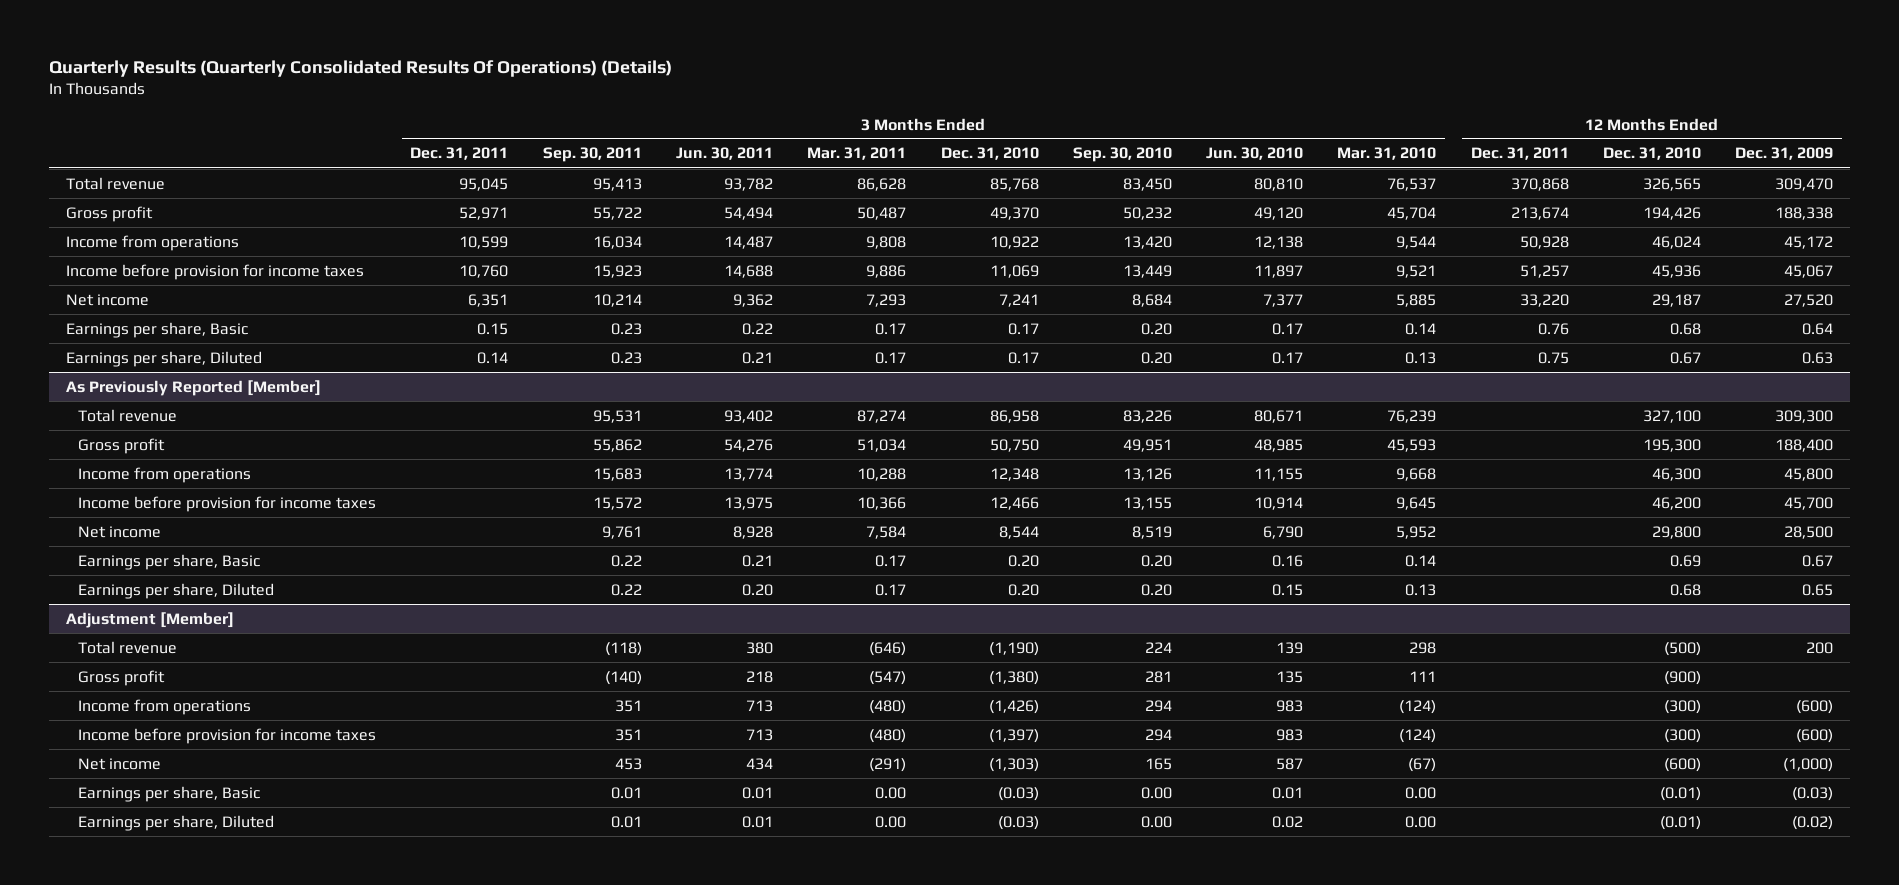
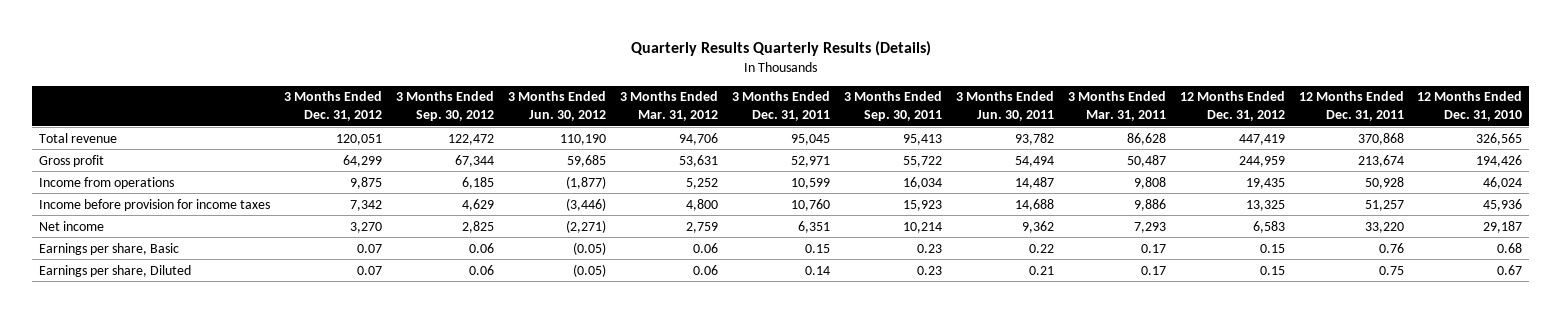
- Quarterly Results (Quarterly Consolidated Results Of Operations) (Details)
+ Quarterly Results Quarterly Results (Details)
- | 3 Months Ended Dec. 31, 2011 | 3 Months Ended Sep. 30, 2011 | 3 Months Ended Jun. 30, 2011 | 3 Months Ended Mar. 31, 2011 | 3 Months Ended Dec. 31, 2010 | 3 Months Ended Sep. 30, 2010 | 3 Months Ended Jun. 30, 2010 | 3 Months Ended Mar. 31, 2010 | 12 Months Ended Dec. 31, 2011 | 12 Months Ended Dec. 31, 2010 | 12 Months Ended Dec. 31, 2009
+ | 3 Months Ended Dec. 31, 2012 | 3 Months Ended Sep. 30, 2012 | 3 Months Ended Jun. 30, 2012 | 3 Months Ended Mar. 31, 2012 | 3 Months Ended Dec. 31, 2011 | 3 Months Ended Sep. 30, 2011 | 3 Months Ended Jun. 30, 2011 | 3 Months Ended Mar. 31, 2011 | 12 Months Ended Dec. 31, 2012 | 12 Months Ended Dec. 31, 2011 | 12 Months Ended Dec. 31, 2010
- As Previously Reported [Member]
- Total revenue | | 95,531 | 93,402 | 87,274 | 86,958 | 83,226 | 80,671 | 76,239 | | 327,100 | 309,300
- Gross profit | | 55,862 | 54,276 | 51,034 | 50,750 | 49,951 | 48,985 | 45,593 | | 195,300 | 188,400
- Income from operations | | 15,683 | 13,774 | 10,288 | 12,348 | 13,126 | 11,155 | 9,668 | | 46,300 | 45,800
- Income before provision for income taxes | | 15,572 | 13,975 | 10,366 | 12,466 | 13,155 | 10,914 | 9,645 | | 46,200 | 45,700
- Net income | | 9,761 | 8,928 | 7,584 | 8,544 | 8,519 | 6,790 | 5,952 | | 29,800 | 28,500
- Earnings per share, Basic | | 0.22 | 0.21 | 0.17 | 0.20 | 0.20 | 0.16 | 0.14 | | 0.69 | 0.67
- Earnings per share, Diluted | | 0.22 | 0.20 | 0.17 | 0.20 | 0.20 | 0.15 | 0.13 | | 0.68 | 0.65
- Adjustment [Member]
- Total revenue | | (118) | 380 | (646) | (1,190) | 224 | 139 | 298 | | (500) | 200
- Gross profit | | (140) | 218 | (547) | (1,380) | 281 | 135 | 111 | | (900) |
- Income from operations | | 351 | 713 | (480) | (1,426) | 294 | 983 | (124) | | (300) | (600)
- Income before provision for income taxes | | 351 | 713 | (480) | (1,397) | 294 | 983 | (124) | | (300) | (600)
- Net income | | 453 | 434 | (291) | (1,303) | 165 | 587 | (67) | | (600) | (1,000)
- Earnings per share, Basic | | 0.01 | 0.01 | 0.00 | (0.03) | 0.00 | 0.01 | 0.00 | | (0.01) | (0.03)
- Earnings per share, Diluted | | 0.01 | 0.01 | 0.00 | (0.03) | 0.00 | 0.02 | 0.00 | | (0.01) | (0.02)

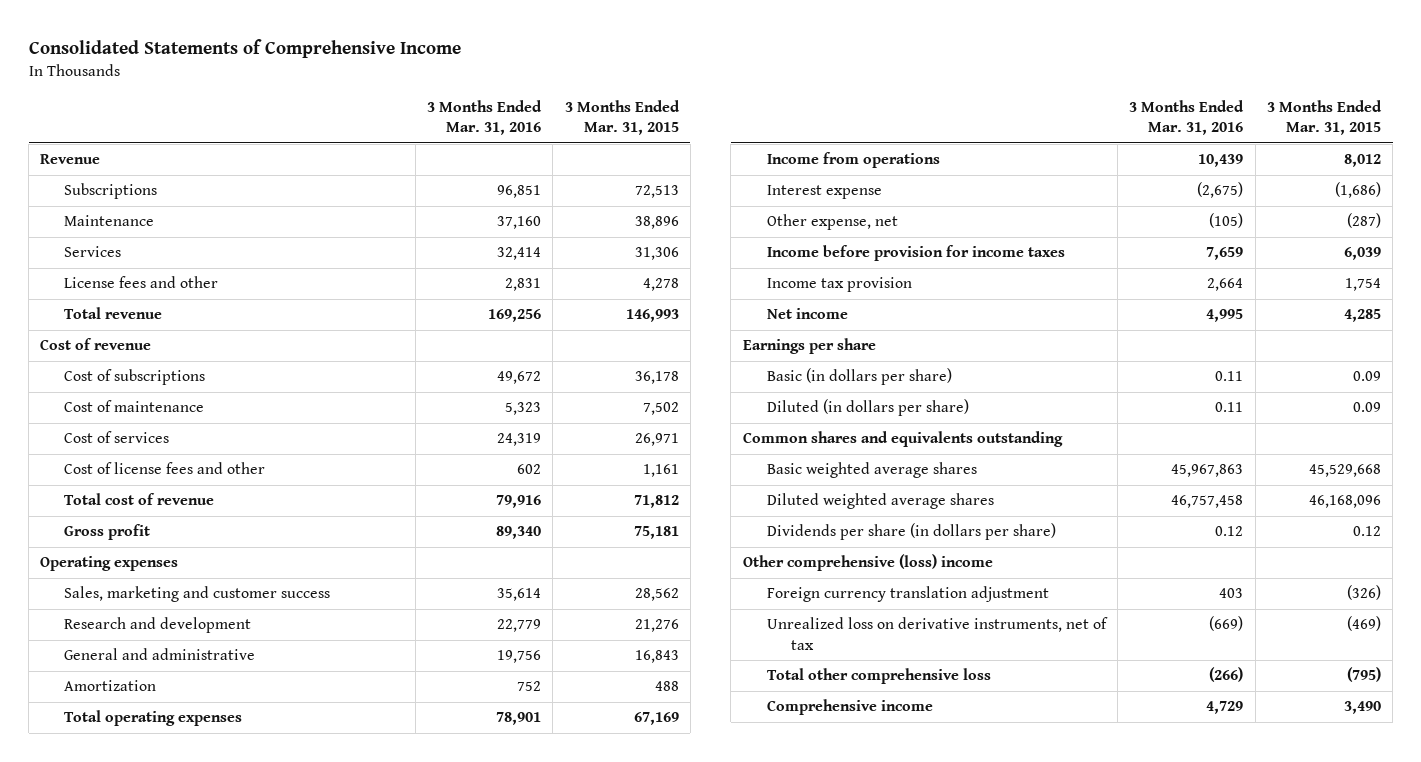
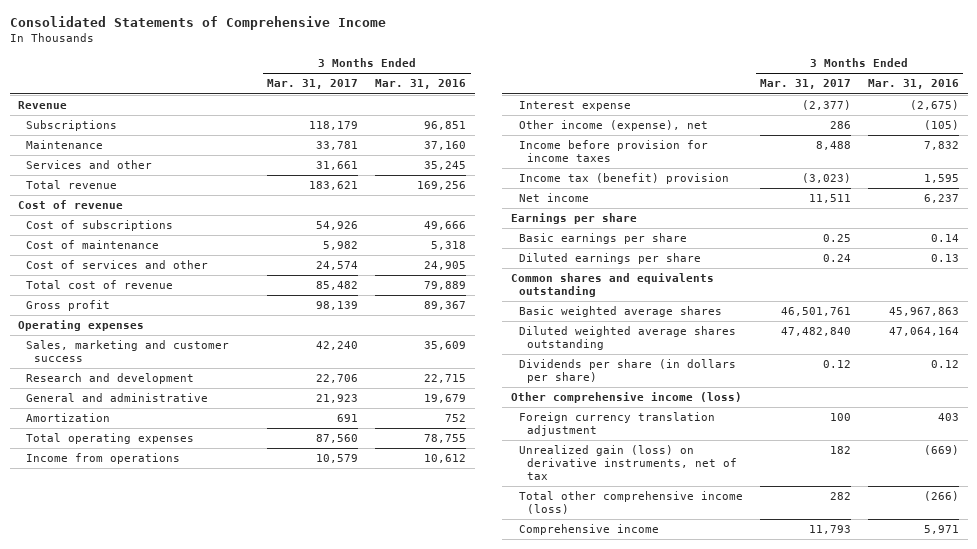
- | 3 Months Ended Mar. 31, 2016 | 3 Months Ended Mar. 31, 2015
+ | 3 Months Ended Mar. 31, 2017 | 3 Months Ended Mar. 31, 2016
- Services | 32,414 | 31,306
- License fees and other | 2,831 | 4,278
+ Services and other | 31,661 | 35,245
- Cost of subscriptions | 49,672 | 36,178
- Cost of maintenance | 5,323 | 7,502
- Cost of services | 24,319 | 26,971
- Cost of license fees and other | 602 | 1,161
- Total cost of revenue | 79,916 | 71,812
- Gross profit | 89,340 | 75,181
+ Cost of subscriptions | 54,926 | 49,666
+ Cost of maintenance | 5,982 | 5,318
+ Cost of services and other | 24,574 | 24,905
+ Total cost of revenue | 85,482 | 79,889
+ Gross profit | 98,139 | 89,367
- Sales, marketing and customer success | 35,614 | 28,562
- Research and development | 22,779 | 21,276
- General and administrative | 19,756 | 16,843
+ Sales, marketing and customer success | 42,240 | 35,609
+ Research and development | 22,706 | 22,715
+ General and administrative | 21,923 | 19,679
- Total operating expenses | 78,901 | 67,169
- Income from operations | 10,439 | 8,012
+ Total operating expenses | 87,560 | 78,755
+ Income from operations | 10,579 | 10,612
- Other expense, net | (105) | (287)
- Income before provision for income taxes | 7,659 | 6,039
- Income tax provision | 2,664 | 1,754
- Net income | 4,995 | 4,285
+ Other income (expense), net | 286 | (105)
+ Income before provision for income taxes | 8,488 | 7,832
+ Income tax (benefit) provision | (3,023) | 1,595
+ Net income | 11,511 | 6,237
- Basic (in dollars per share) | 0.11 | 0.09
- Diluted (in dollars per share) | 0.11 | 0.09
+ Basic earnings per share | 0.25 | 0.14
+ Diluted earnings per share | 0.24 | 0.13
- Diluted weighted average shares | 46,757,458 | 46,168,096
+ Diluted weighted average shares outstanding | 47,482,840 | 47,064,164
- Other comprehensive (loss) income
+ Other comprehensive income (loss)
- Unrealized loss on derivative instruments, net of tax | (669) | (469)
- Total other comprehensive loss | (266) | (795)
- Comprehensive income | 4,729 | 3,490
+ Unrealized gain (loss) on derivative instruments, net of tax | 182 | (669)
+ Total other comprehensive income (loss) | 282 | (266)
+ Comprehensive income | 11,793 | 5,971

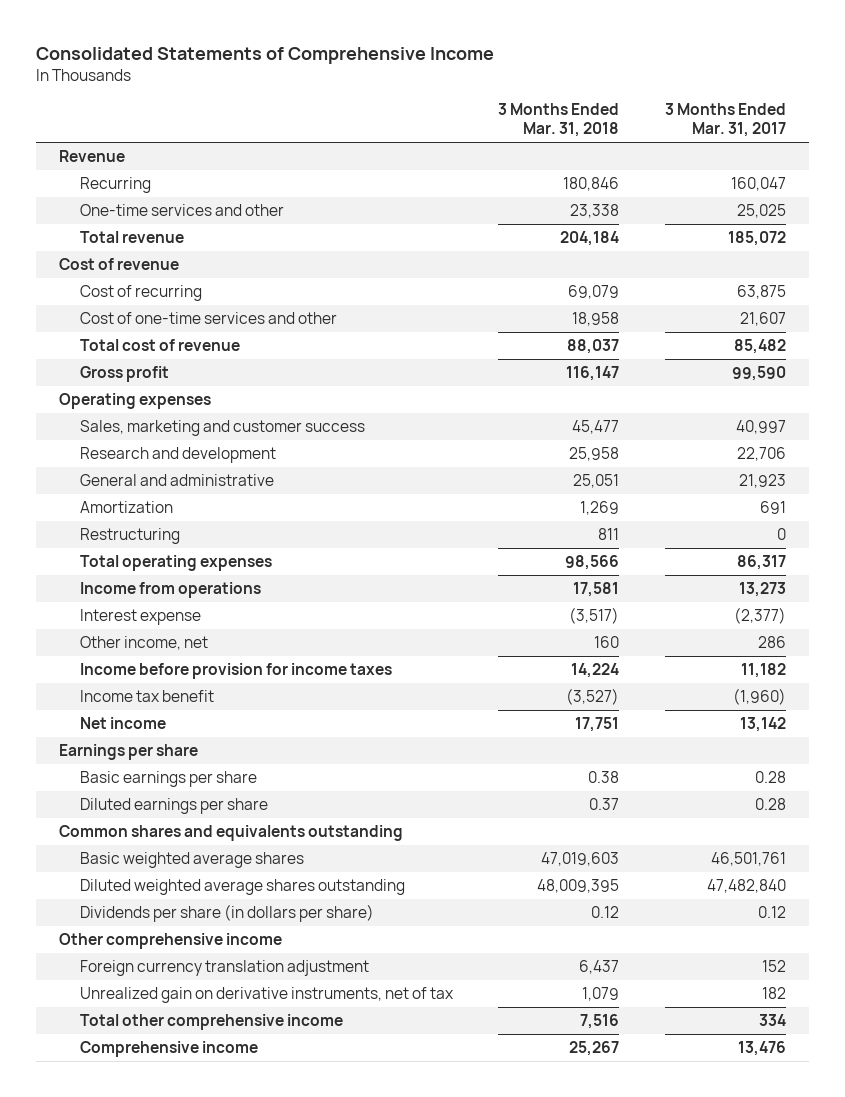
- | 3 Months Ended Mar. 31, 2017 | 3 Months Ended Mar. 31, 2016
+ | 3 Months Ended Mar. 31, 2018 | 3 Months Ended Mar. 31, 2017
- Subscriptions | 118,179 | 96,851
- Maintenance | 33,781 | 37,160
- Services and other | 31,661 | 35,245
- Total revenue | 183,621 | 169,256
+ Recurring | 180,846 | 160,047
+ One-time services and other | 23,338 | 25,025
+ Total revenue | 204,184 | 185,072
- Cost of subscriptions | 54,926 | 49,666
- Cost of maintenance | 5,982 | 5,318
- Cost of services and other | 24,574 | 24,905
+ Cost of recurring | 69,079 | 63,875
+ Cost of one-time services and other | 18,958 | 21,607
- Gross profit | 98,139 | 89,367
+ Gross profit | 116,147 | 99,590
- Sales, marketing and customer success | 42,240 | 35,609
+ Sales, marketing and customer success | 45,477 | 40,997
- Total operating expenses | 87,560 | 78,755
- Income from operations | 10,579 | 10,612
+ Restructuring | 811 | 0
+ Total operating expenses | 98,566 | 86,317
+ Income from operations | 17,581 | 13,273
- Other income (expense), net | 286 | (105)
- Income before provision for income taxes | 8,488 | 7,832
- Income tax (benefit) provision | (3,023) | 1,595
- Net income | 11,511 | 6,237
+ Other income, net | 160 | 286
+ Income before provision for income taxes | 14,224 | 11,182
+ Income tax benefit | (3,527) | (1,960)
+ Net income | 17,751 | 13,142
- Basic earnings per share | 0.25 | 0.14
- Diluted earnings per share | 0.24 | 0.13
+ Basic earnings per share | 0.38 | 0.28
+ Diluted earnings per share | 0.37 | 0.28
- Other comprehensive income (loss)
- Foreign currency translation adjustment | 100 | 403
- Unrealized gain (loss) on derivative instruments, net of tax | 182 | (669)
- Total other comprehensive income (loss) | 282 | (266)
- Comprehensive income | 11,793 | 5,971
+ Other comprehensive income
+ Foreign currency translation adjustment | 6,437 | 152
+ Unrealized gain on derivative instruments, net of tax | 1,079 | 182
+ Total other comprehensive income | 7,516 | 334
+ Comprehensive income | 25,267 | 13,476

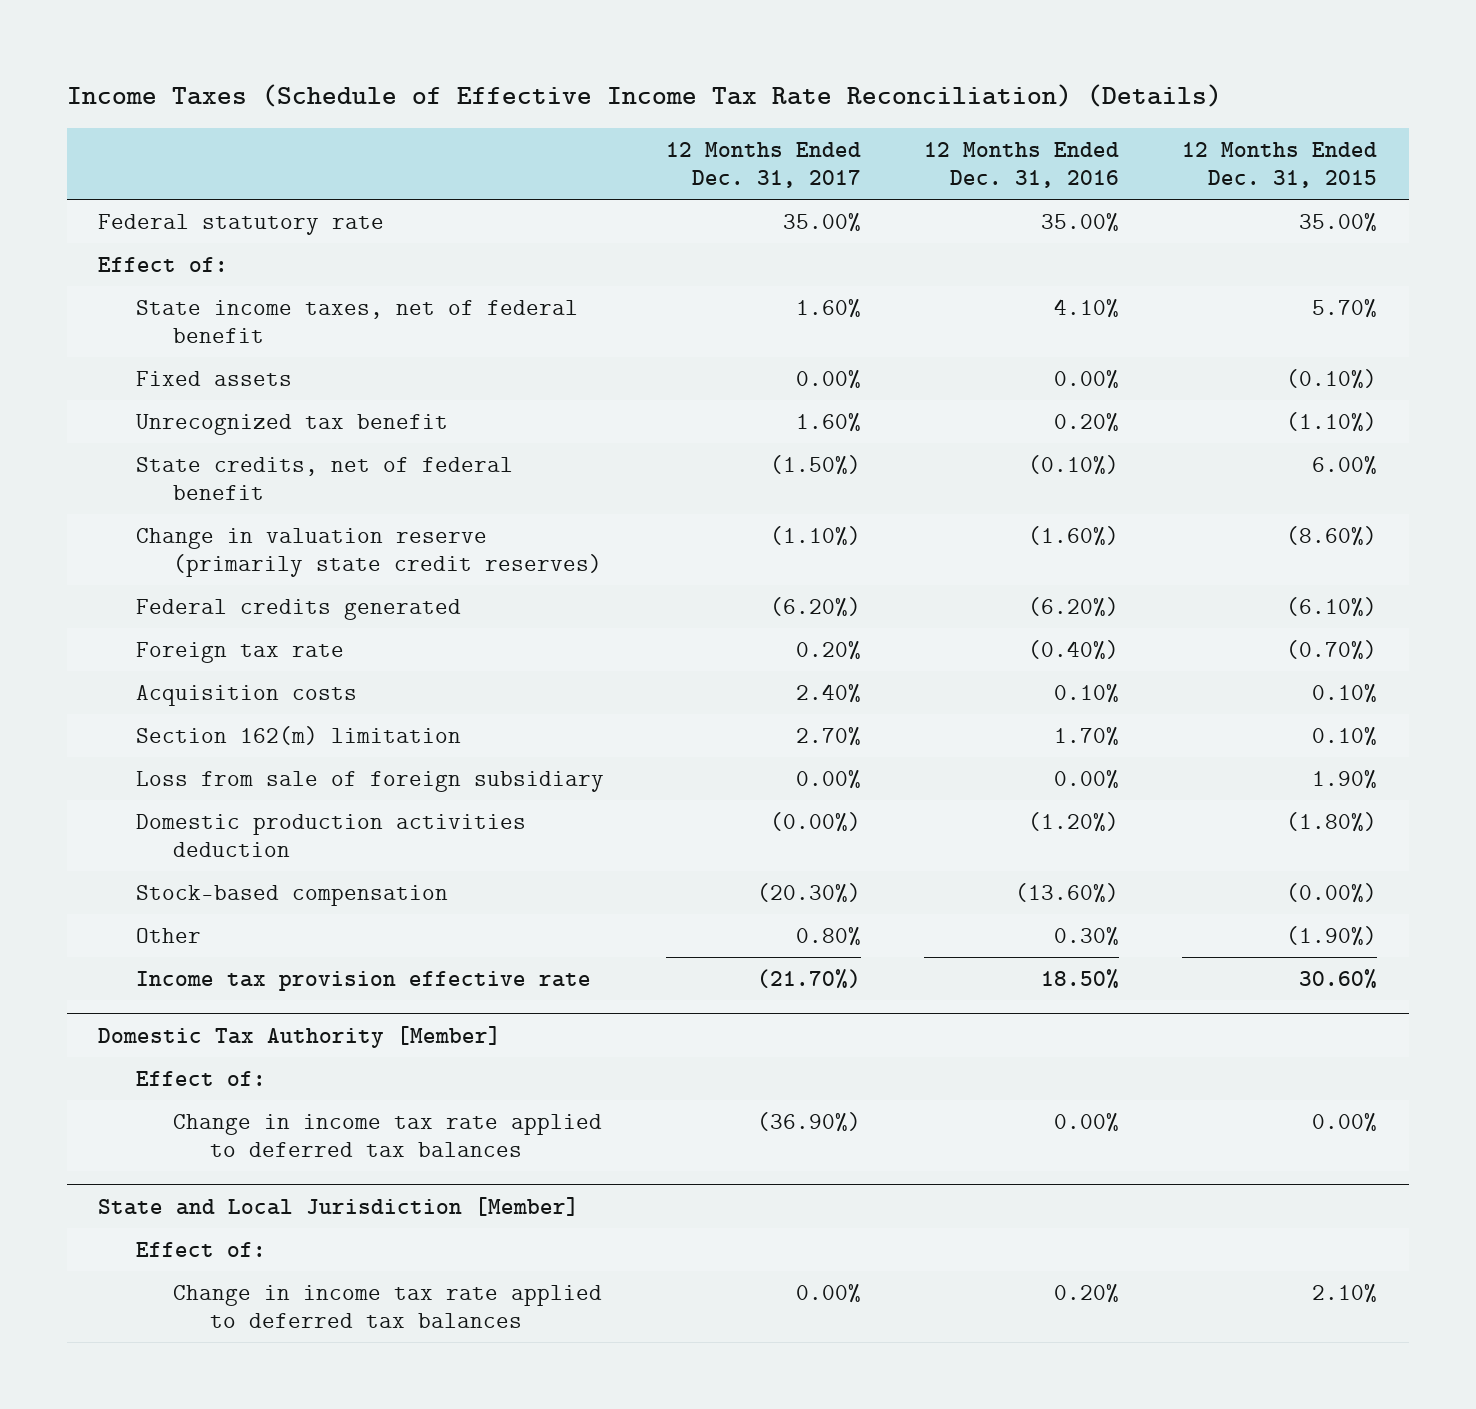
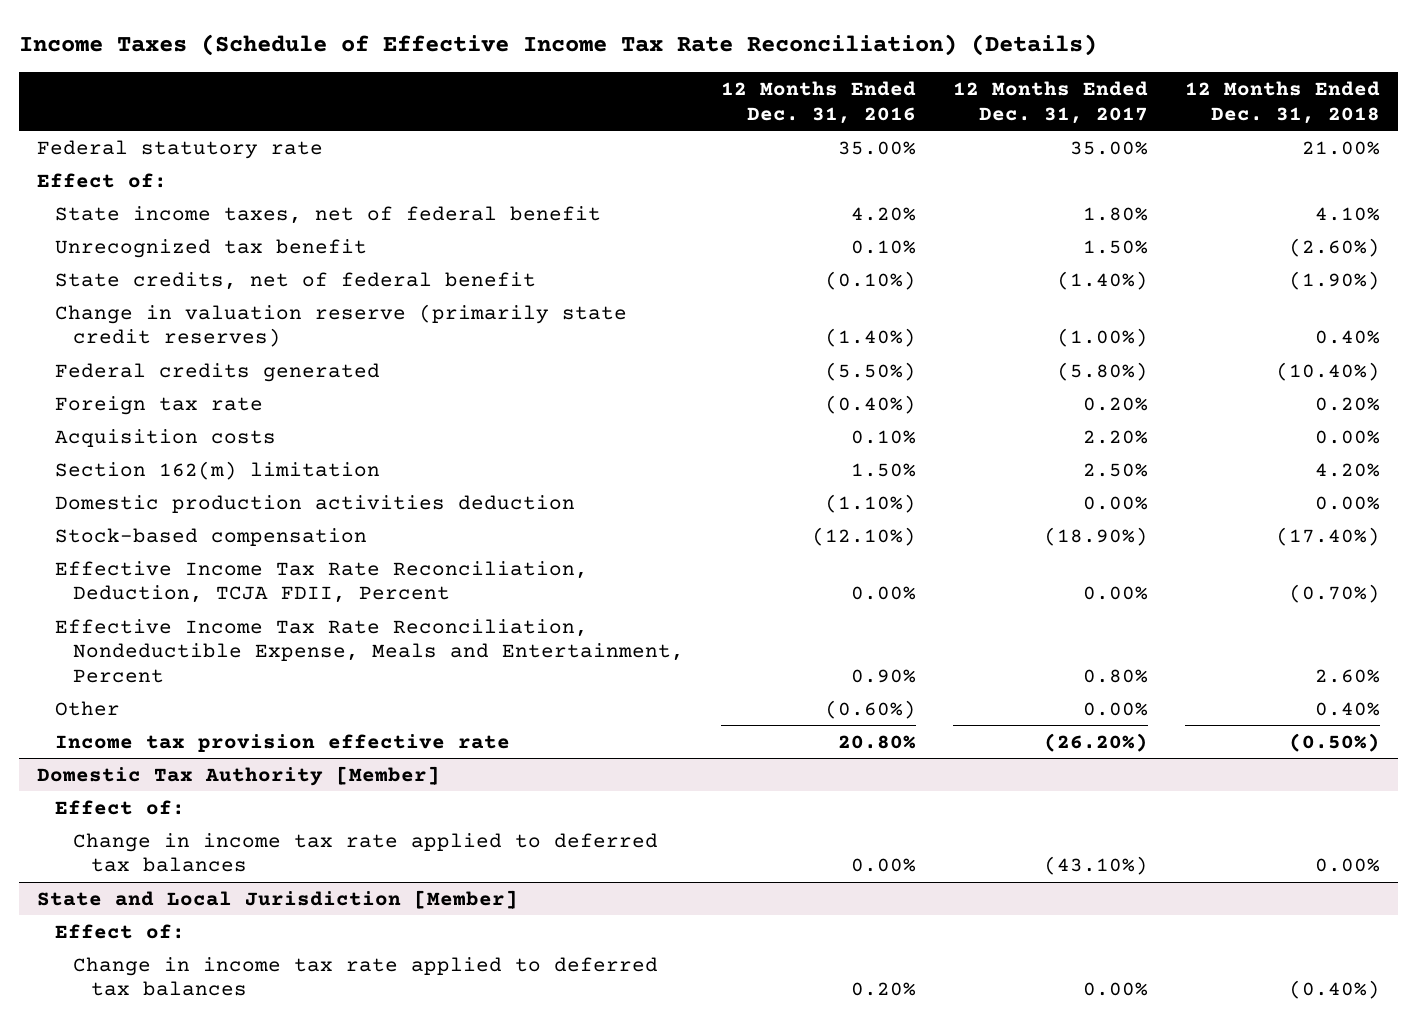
- | 12 Months Ended Dec. 31, 2017 | 12 Months Ended Dec. 31, 2016 | 12 Months Ended Dec. 31, 2015
+ | 12 Months Ended Dec. 31, 2016 | 12 Months Ended Dec. 31, 2017 | 12 Months Ended Dec. 31, 2018
- State income taxes, net of federal benefit | 1.60% | 4.10% | 5.70%
- Fixed assets | 0.00% | 0.00% | (0.10%)
- Unrecognized tax benefit | 1.60% | 0.20% | (1.10%)
- State credits, net of federal benefit | (1.50%) | (0.10%) | 6.00%
- Change in valuation reserve (primarily state credit reserves) | (1.10%) | (1.60%) | (8.60%)
- Federal credits generated | (6.20%) | (6.20%) | (6.10%)
+ State income taxes, net of federal benefit | 4.20% | 1.80% | 4.10%
+ Unrecognized tax benefit | 0.10% | 1.50% | (2.60%)
+ State credits, net of federal benefit | (0.10%) | (1.40%) | (1.90%)
+ Change in valuation reserve (primarily state credit reserves) | (1.40%) | (1.00%) | 0.40%
+ Federal credits generated | (5.50%) | (5.80%) | (10.40%)
- Acquisition costs | 2.40% | 0.10% | 0.10%
- Section 162(m) limitation | 2.70% | 1.70% | 0.10%
- Loss from sale of foreign subsidiary | 0.00% | 0.00% | 1.90%
- Domestic production activities deduction | (0.00%) | (1.20%) | (1.80%)
- Stock-based compensation | (20.30%) | (13.60%) | (0.00%)
- Other | 0.80% | 0.30% | (1.90%)
- Income tax provision effective rate | (21.70%) | 18.50% | 30.60%
+ Acquisition costs | 0.10% | 2.20% | 0.00%
+ Section 162(m) limitation | 1.50% | 2.50% | 4.20%
+ Domestic production activities deduction | (1.10%) | 0.00% | 0.00%
+ Stock-based compensation | (12.10%) | (18.90%) | (17.40%)
+ Effective Income Tax Rate Reconciliation, Deduction, TCJA FDII, Percent | 0.00% | 0.00% | (0.70%)
+ Effective Income Tax Rate Reconciliation, Nondeductible Expense, Meals and Entertainment, Percent | 0.90% | 0.80% | 2.60%
+ Other | (0.60%) | 0.00% | 0.40%
+ Income tax provision effective rate | 20.80% | (26.20%) | (0.50%)
@ Domestic Tax Authority [Member]
- Change in income tax rate applied to deferred tax balances | (36.90%) | 0.00% | 0.00%
+ Change in income tax rate applied to deferred tax balances | 0.00% | (43.10%) | 0.00%

